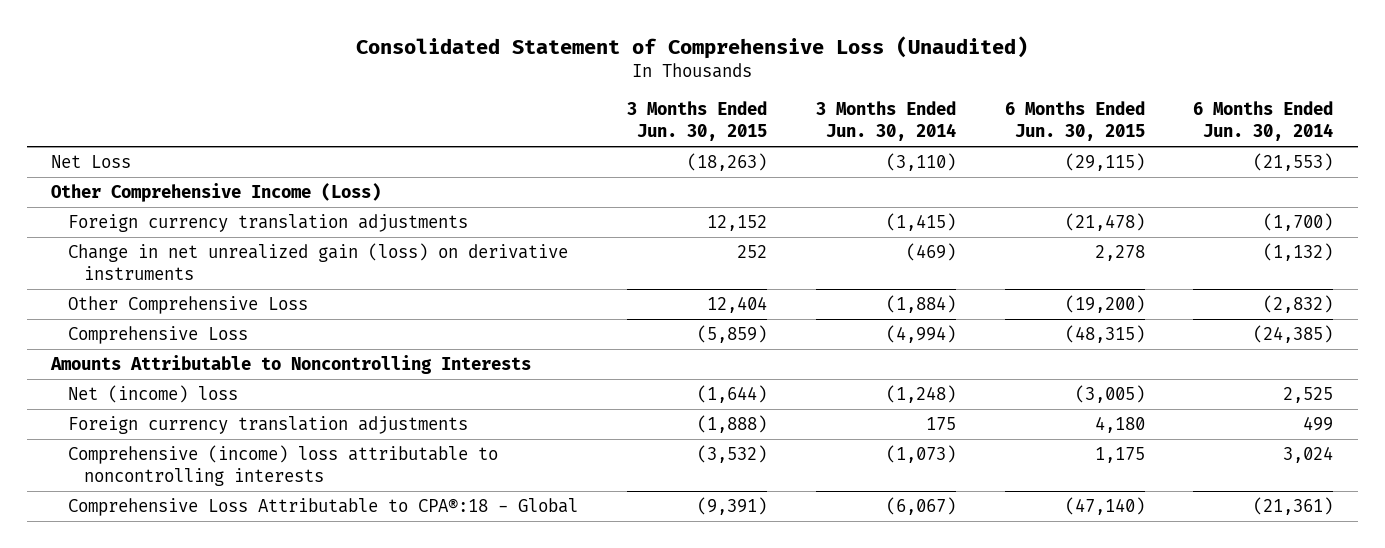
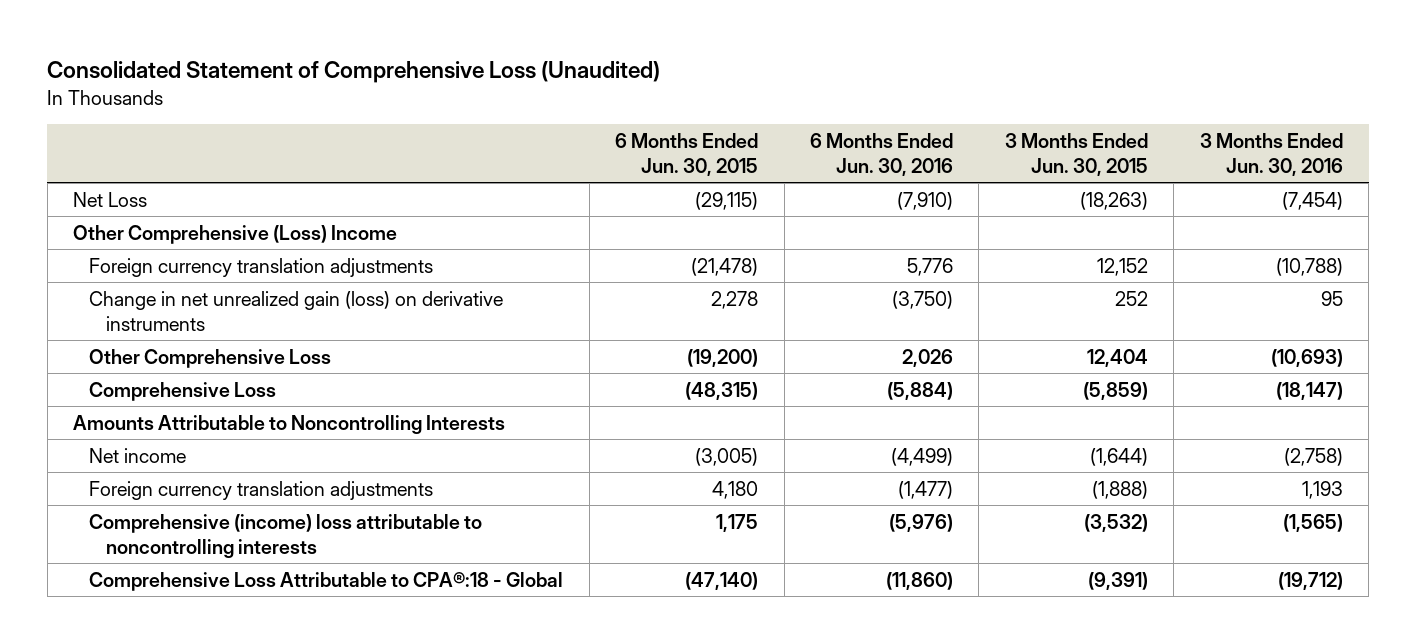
- | 3 Months Ended Jun. 30, 2015 | 3 Months Ended Jun. 30, 2014 | 6 Months Ended Jun. 30, 2015 | 6 Months Ended Jun. 30, 2014
+ | 6 Months Ended Jun. 30, 2015 | 6 Months Ended Jun. 30, 2016 | 3 Months Ended Jun. 30, 2015 | 3 Months Ended Jun. 30, 2016
- Other Comprehensive Income (Loss)
+ Other Comprehensive (Loss) Income
- Net (income) loss | (1,644) | (1,248) | (3,005) | 2,525
+ Net income | (3,005) | (4,499) | (1,644) | (2,758)

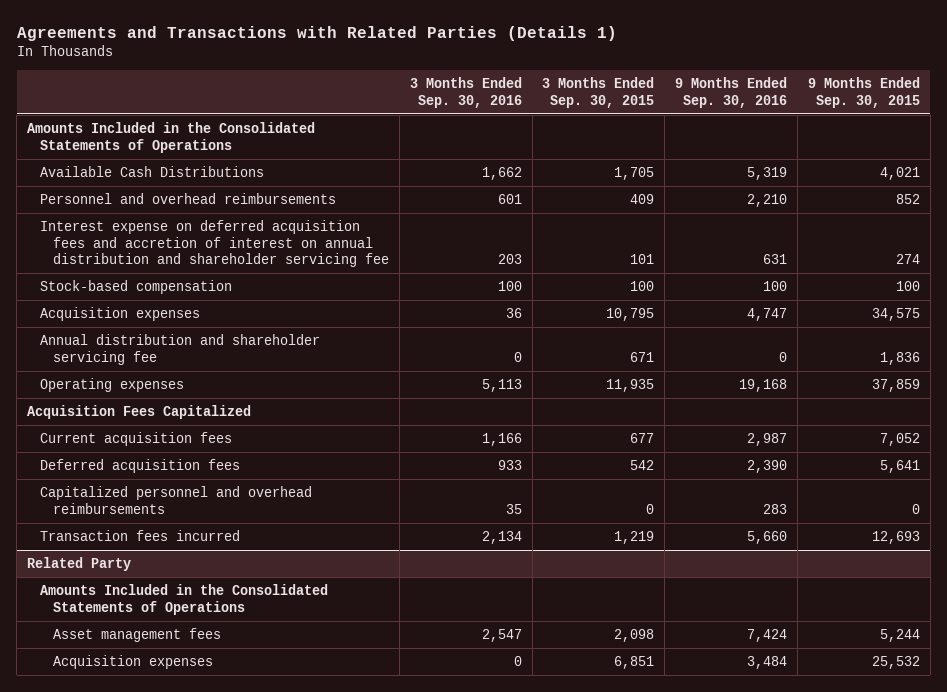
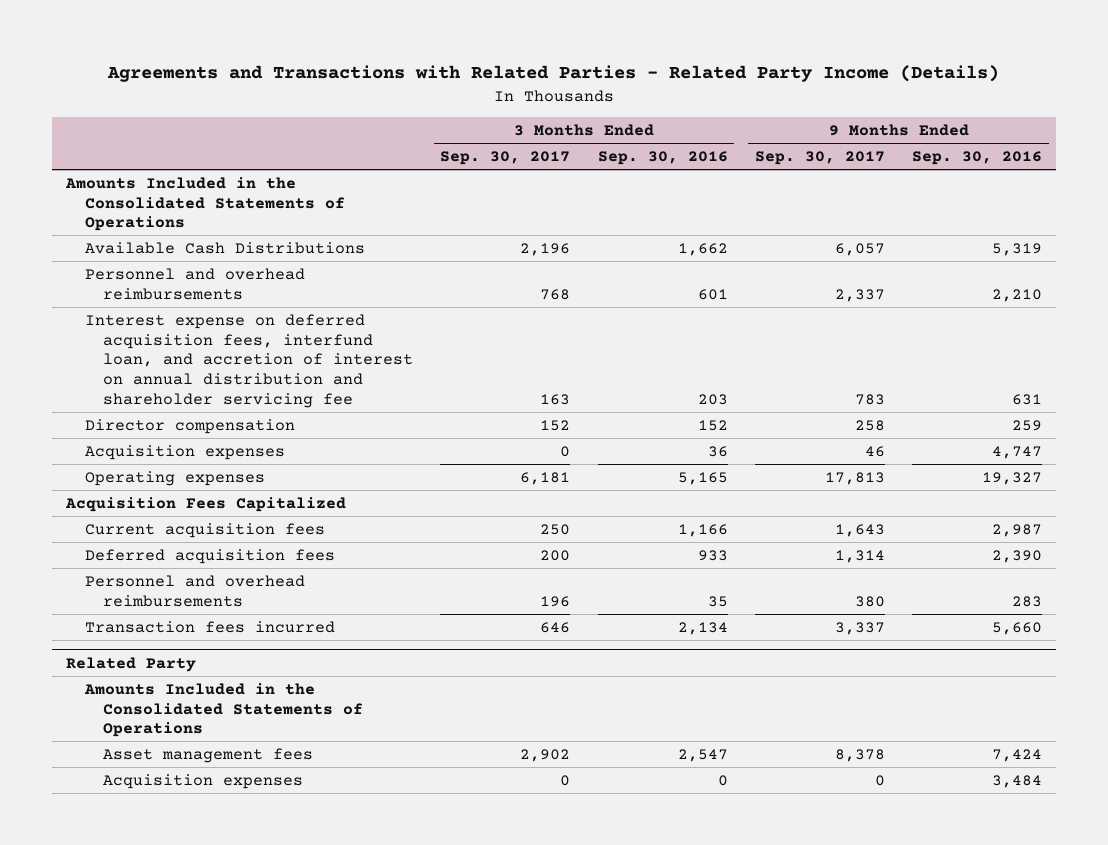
- Agreements and Transactions with Related Parties (Details 1)
+ Agreements and Transactions with Related Parties - Related Party Income (Details)
- | 3 Months Ended Sep. 30, 2016 | 3 Months Ended Sep. 30, 2015 | 9 Months Ended Sep. 30, 2016 | 9 Months Ended Sep. 30, 2015
+ | 3 Months Ended Sep. 30, 2017 | 3 Months Ended Sep. 30, 2016 | 9 Months Ended Sep. 30, 2017 | 9 Months Ended Sep. 30, 2016
- Interest expense on deferred acquisition fees and accretion of interest on annual distribution and shareholder servicing fee | 203 | 101 | 631 | 274
- Stock-based compensation | 100 | 100 | 100 | 100
+ Interest expense on deferred acquisition fees, interfund loan, and accretion of interest on annual distribution and shareholder servicing fee | 163 | 203 | 783 | 631
+ Director compensation | 152 | 152 | 258 | 259
- Annual distribution and shareholder servicing fee | 0 | 671 | 0 | 1,836
- Operating expenses | 5,113 | 11,935 | 19,168 | 37,859
+ Operating expenses | 6,181 | 5,165 | 17,813 | 19,327
- Capitalized personnel and overhead reimbursements | 35 | 0 | 283 | 0
+ Personnel and overhead reimbursements | 196 | 35 | 380 | 283

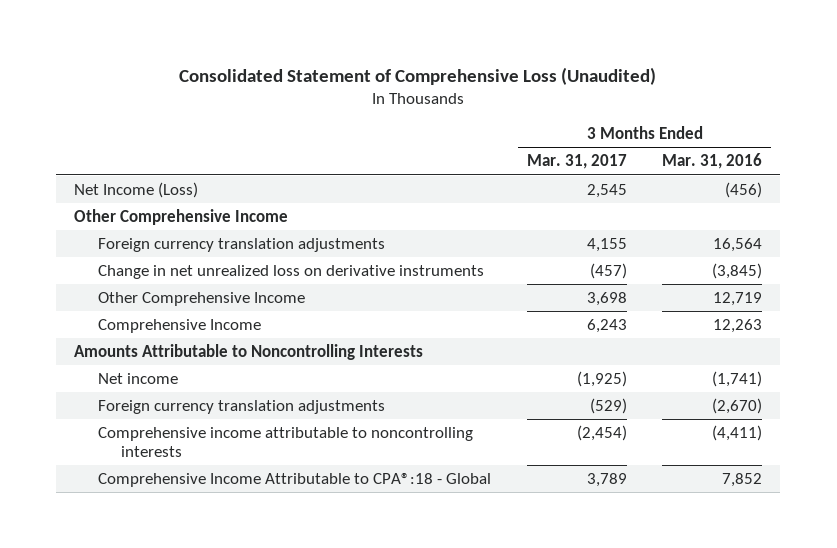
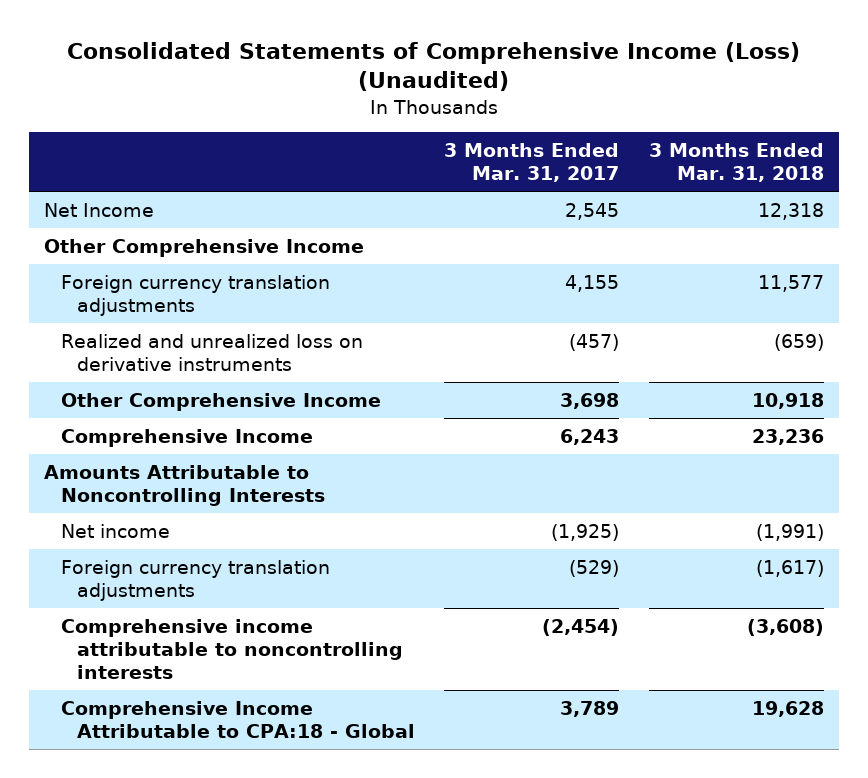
- Consolidated Statement of Comprehensive Loss (Unaudited)
+ Consolidated Statements of Comprehensive Income (Loss) (Unaudited)
- | 3 Months Ended Mar. 31, 2017 | 3 Months Ended Mar. 31, 2016
+ | 3 Months Ended Mar. 31, 2017 | 3 Months Ended Mar. 31, 2018
- Net Income (Loss) | 2,545 | (456)
+ Net Income | 2,545 | 12,318
- Change in net unrealized loss on derivative instruments | (457) | (3,845)
+ Realized and unrealized loss on derivative instruments | (457) | (659)
- Comprehensive Income Attributable to CPA®:18 - Global | 3,789 | 7,852
+ Comprehensive Income Attributable to CPA:18 - Global | 3,789 | 19,628

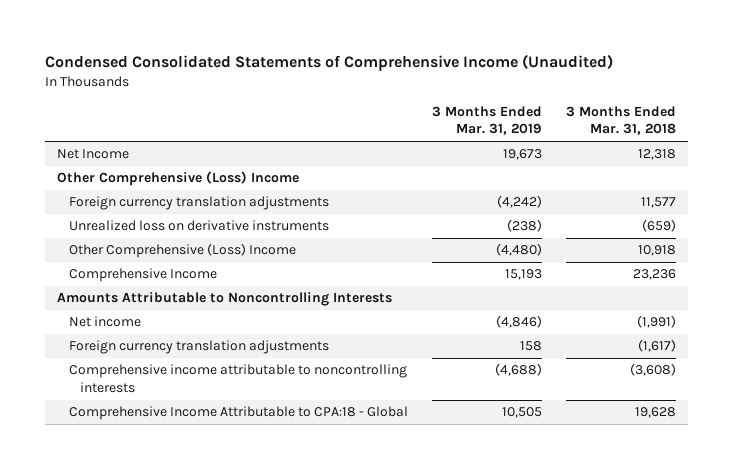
- Consolidated Statements of Comprehensive Income (Loss) (Unaudited)
+ Condensed Consolidated Statements of Comprehensive Income (Unaudited)
- | 3 Months Ended Mar. 31, 2017 | 3 Months Ended Mar. 31, 2018
+ | 3 Months Ended Mar. 31, 2019 | 3 Months Ended Mar. 31, 2018
- Other Comprehensive Income
+ Other Comprehensive (Loss) Income
- Realized and unrealized loss on derivative instruments | (457) | (659)
- Other Comprehensive Income | 3,698 | 10,918
+ Unrealized loss on derivative instruments | (238) | (659)
+ Other Comprehensive (Loss) Income | (4,480) | 10,918

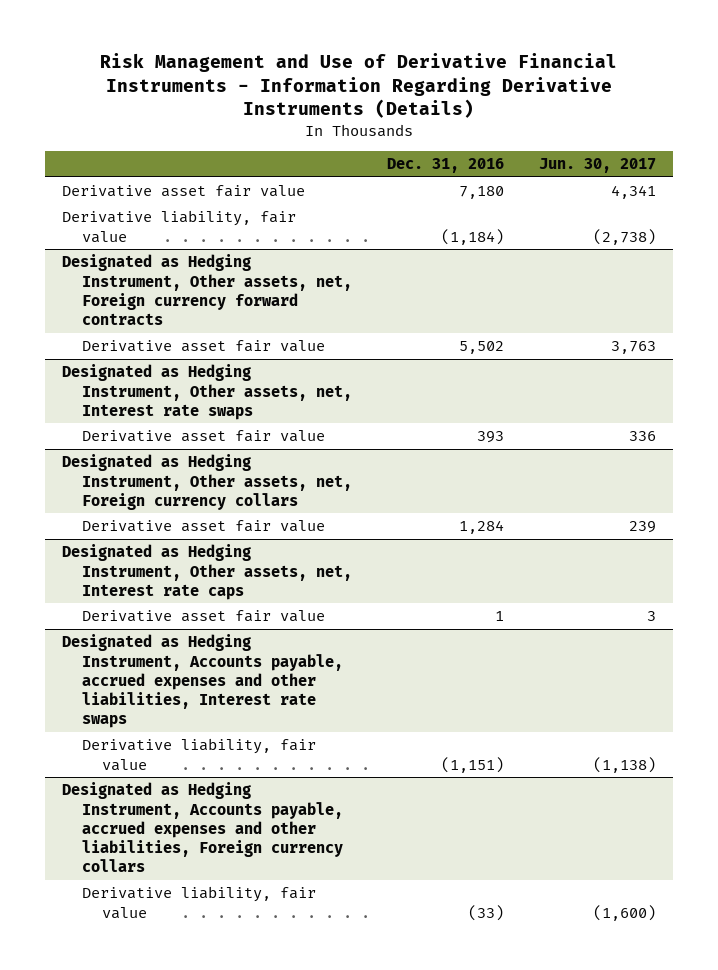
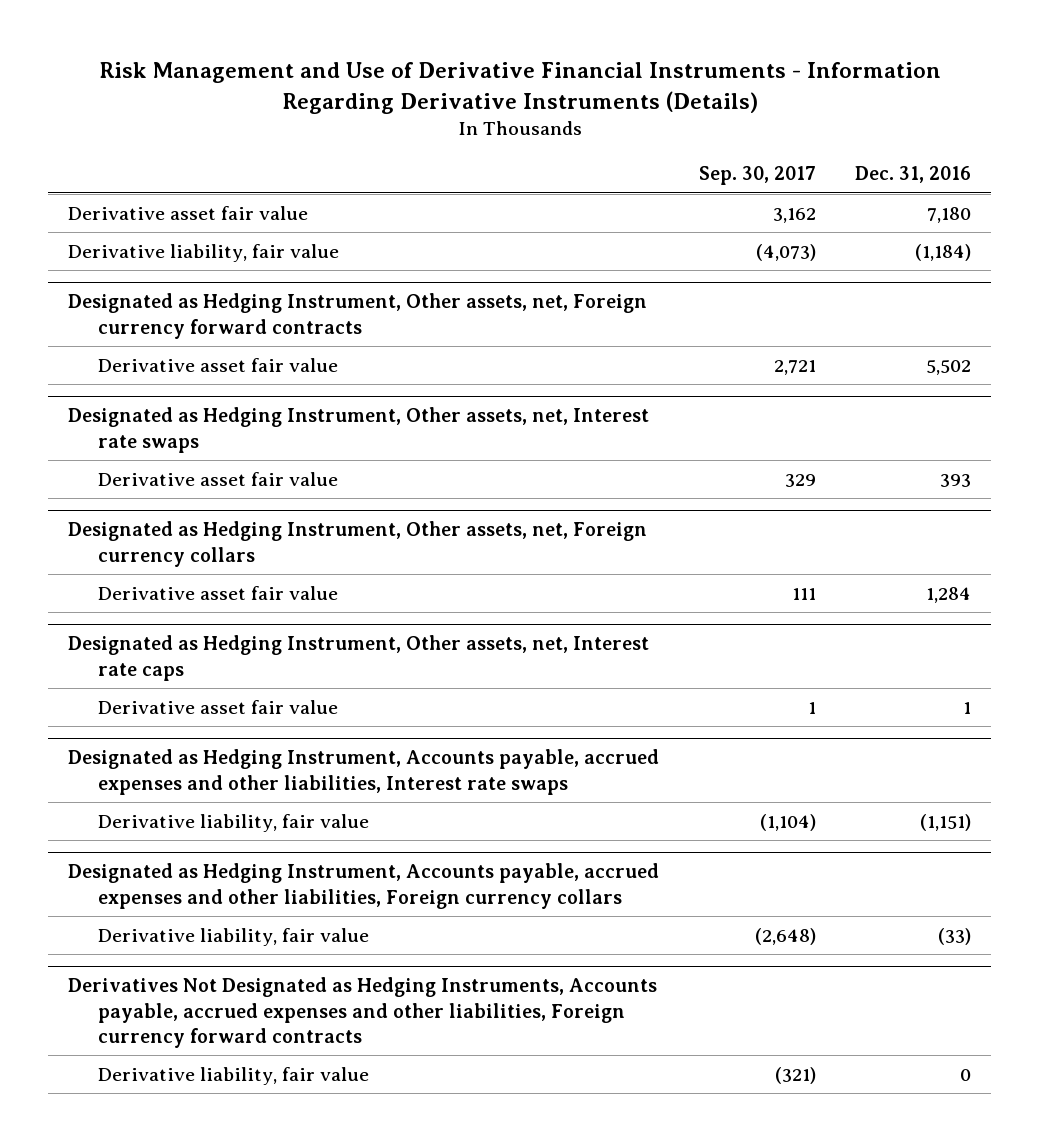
- | Dec. 31, 2016 | Jun. 30, 2017
+ | Sep. 30, 2017 | Dec. 31, 2016
+ Derivatives Not Designated as Hedging Instruments, Accounts payable, accrued expenses and other liabilities, Foreign currency forward contracts
+ Derivative liability, fair value | (321) | 0

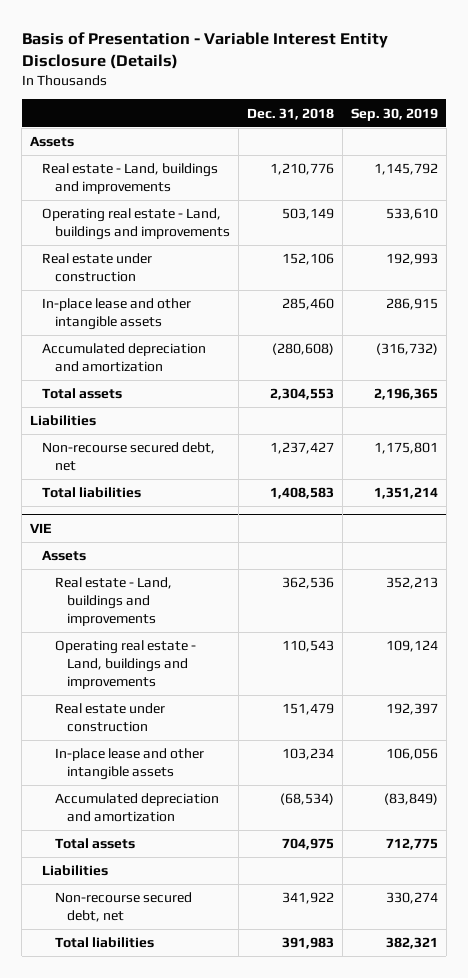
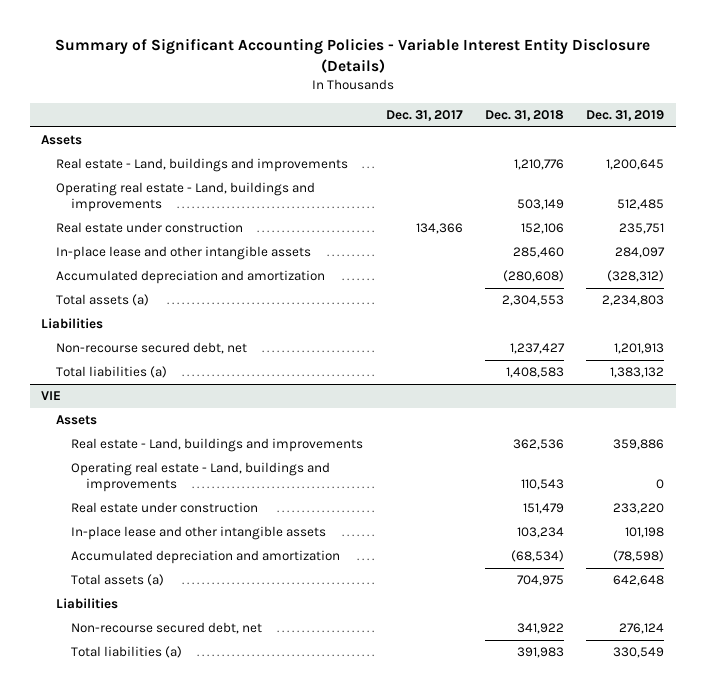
- Basis of Presentation - Variable Interest Entity Disclosure (Details)
+ Summary of Significant Accounting Policies - Variable Interest Entity Disclosure (Details)
- | Dec. 31, 2018 | Sep. 30, 2019
+ | Dec. 31, 2017 | Dec. 31, 2018 | Dec. 31, 2019
- Total assets | 2,304,553 | 2,196,365
+ Total assets (a) | | 2,304,553 | 2,234,803
- Total liabilities | 1,408,583 | 1,351,214
+ Total liabilities (a) | | 1,408,583 | 1,383,132
@ VIE
- Total assets | 704,975 | 712,775
+ Total assets (a) | | 704,975 | 642,648
- Total liabilities | 391,983 | 382,321
+ Total liabilities (a) | | 391,983 | 330,549

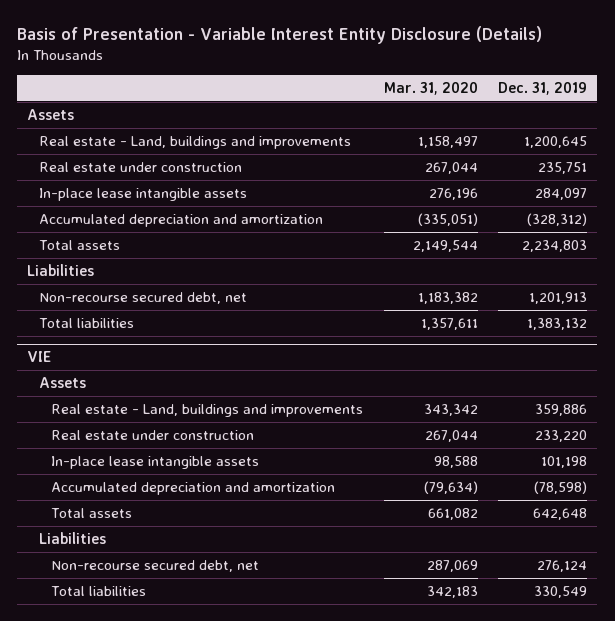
- Summary of Significant Accounting Policies - Variable Interest Entity Disclosure (Details)
+ Basis of Presentation - Variable Interest Entity Disclosure (Details)
- | Dec. 31, 2017 | Dec. 31, 2018 | Dec. 31, 2019
+ | Mar. 31, 2020 | Dec. 31, 2019
- Operating real estate - Land, buildings and improvements | | 503,149 | 512,485
- In-place lease and other intangible assets | | 285,460 | 284,097
+ In-place lease intangible assets | 276,196 | 284,097
- Total assets (a) | | 2,304,553 | 2,234,803
+ Total assets | 2,149,544 | 2,234,803
- Total liabilities (a) | | 1,408,583 | 1,383,132
+ Total liabilities | 1,357,611 | 1,383,132
@ VIE
- Operating real estate - Land, buildings and improvements | | 110,543 | 0
- In-place lease and other intangible assets | | 103,234 | 101,198
+ In-place lease intangible assets | 98,588 | 101,198
- Total assets (a) | | 704,975 | 642,648
+ Total assets | 661,082 | 642,648
- Total liabilities (a) | | 391,983 | 330,549
+ Total liabilities | 342,183 | 330,549

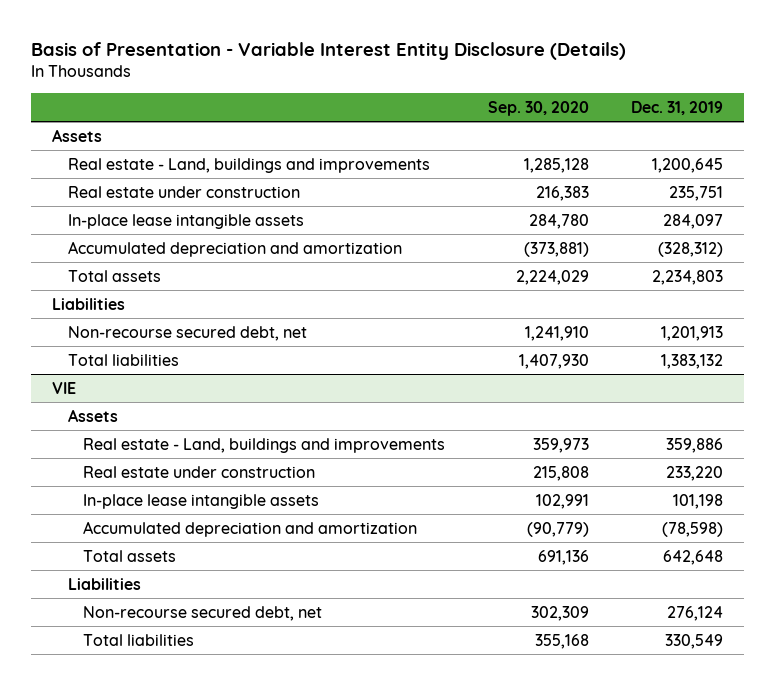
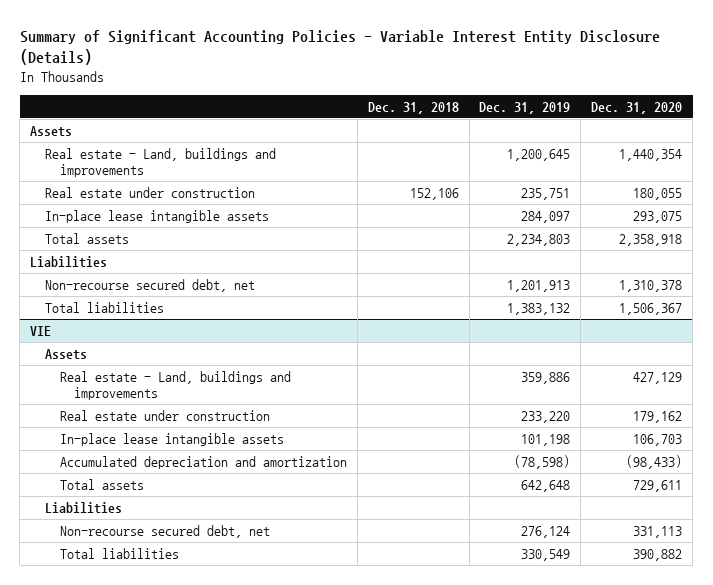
- Basis of Presentation - Variable Interest Entity Disclosure (Details)
+ Summary of Significant Accounting Policies - Variable Interest Entity Disclosure (Details)
- | Sep. 30, 2020 | Dec. 31, 2019
+ | Dec. 31, 2018 | Dec. 31, 2019 | Dec. 31, 2020
- Accumulated depreciation and amortization | (373,881) | (328,312)

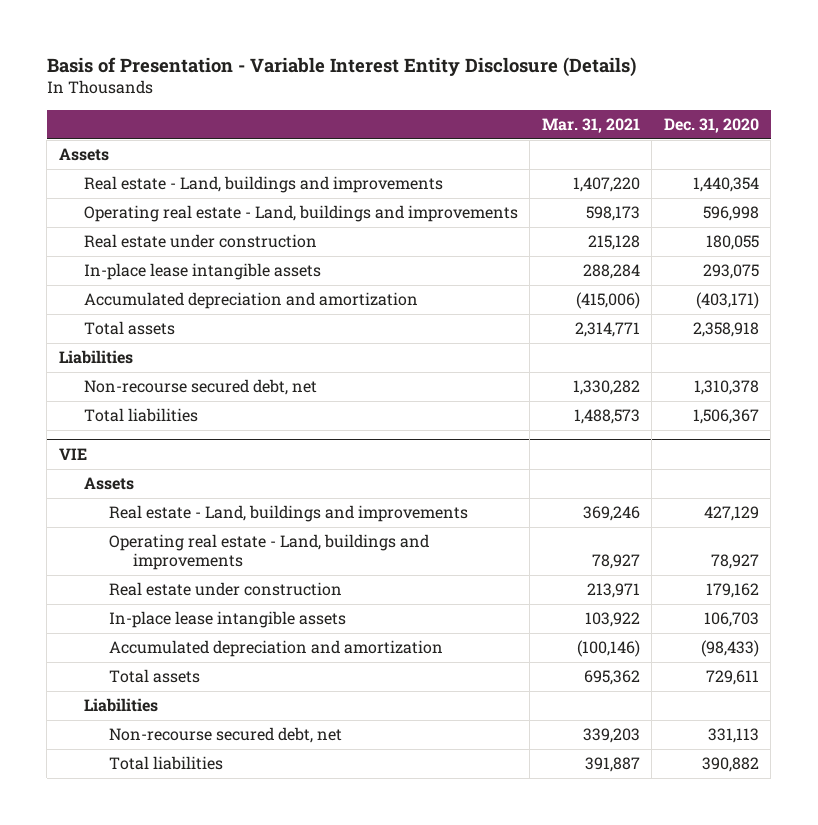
- Summary of Significant Accounting Policies - Variable Interest Entity Disclosure (Details)
+ Basis of Presentation - Variable Interest Entity Disclosure (Details)
- | Dec. 31, 2018 | Dec. 31, 2019 | Dec. 31, 2020
+ | Mar. 31, 2021 | Dec. 31, 2020
+ Operating real estate - Land, buildings and improvements | 598,173 | 596,998
+ Accumulated depreciation and amortization | (415,006) | (403,171)
@ VIE
+ Operating real estate - Land, buildings and improvements | 78,927 | 78,927

